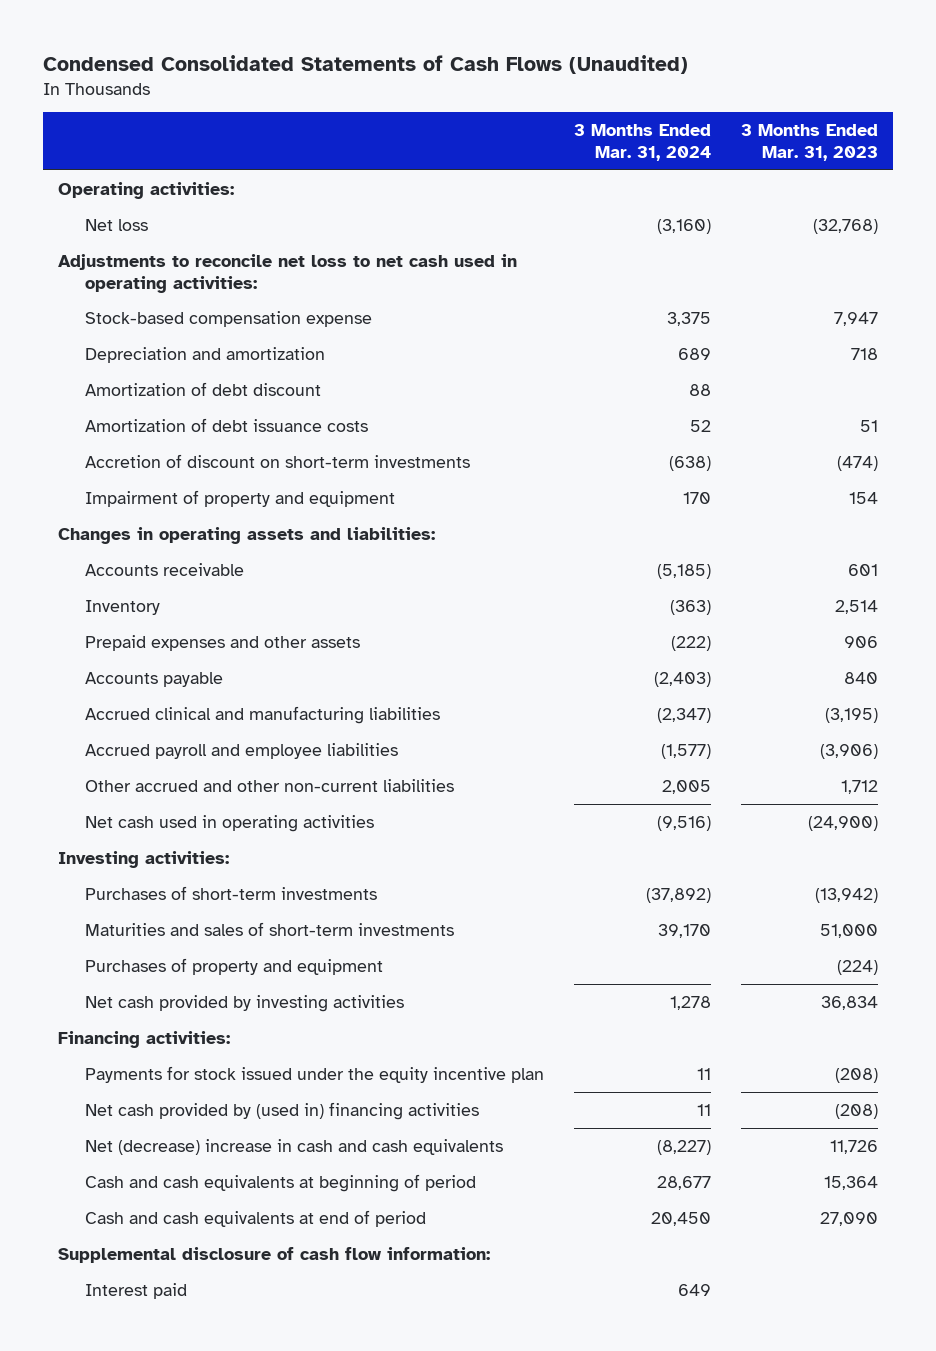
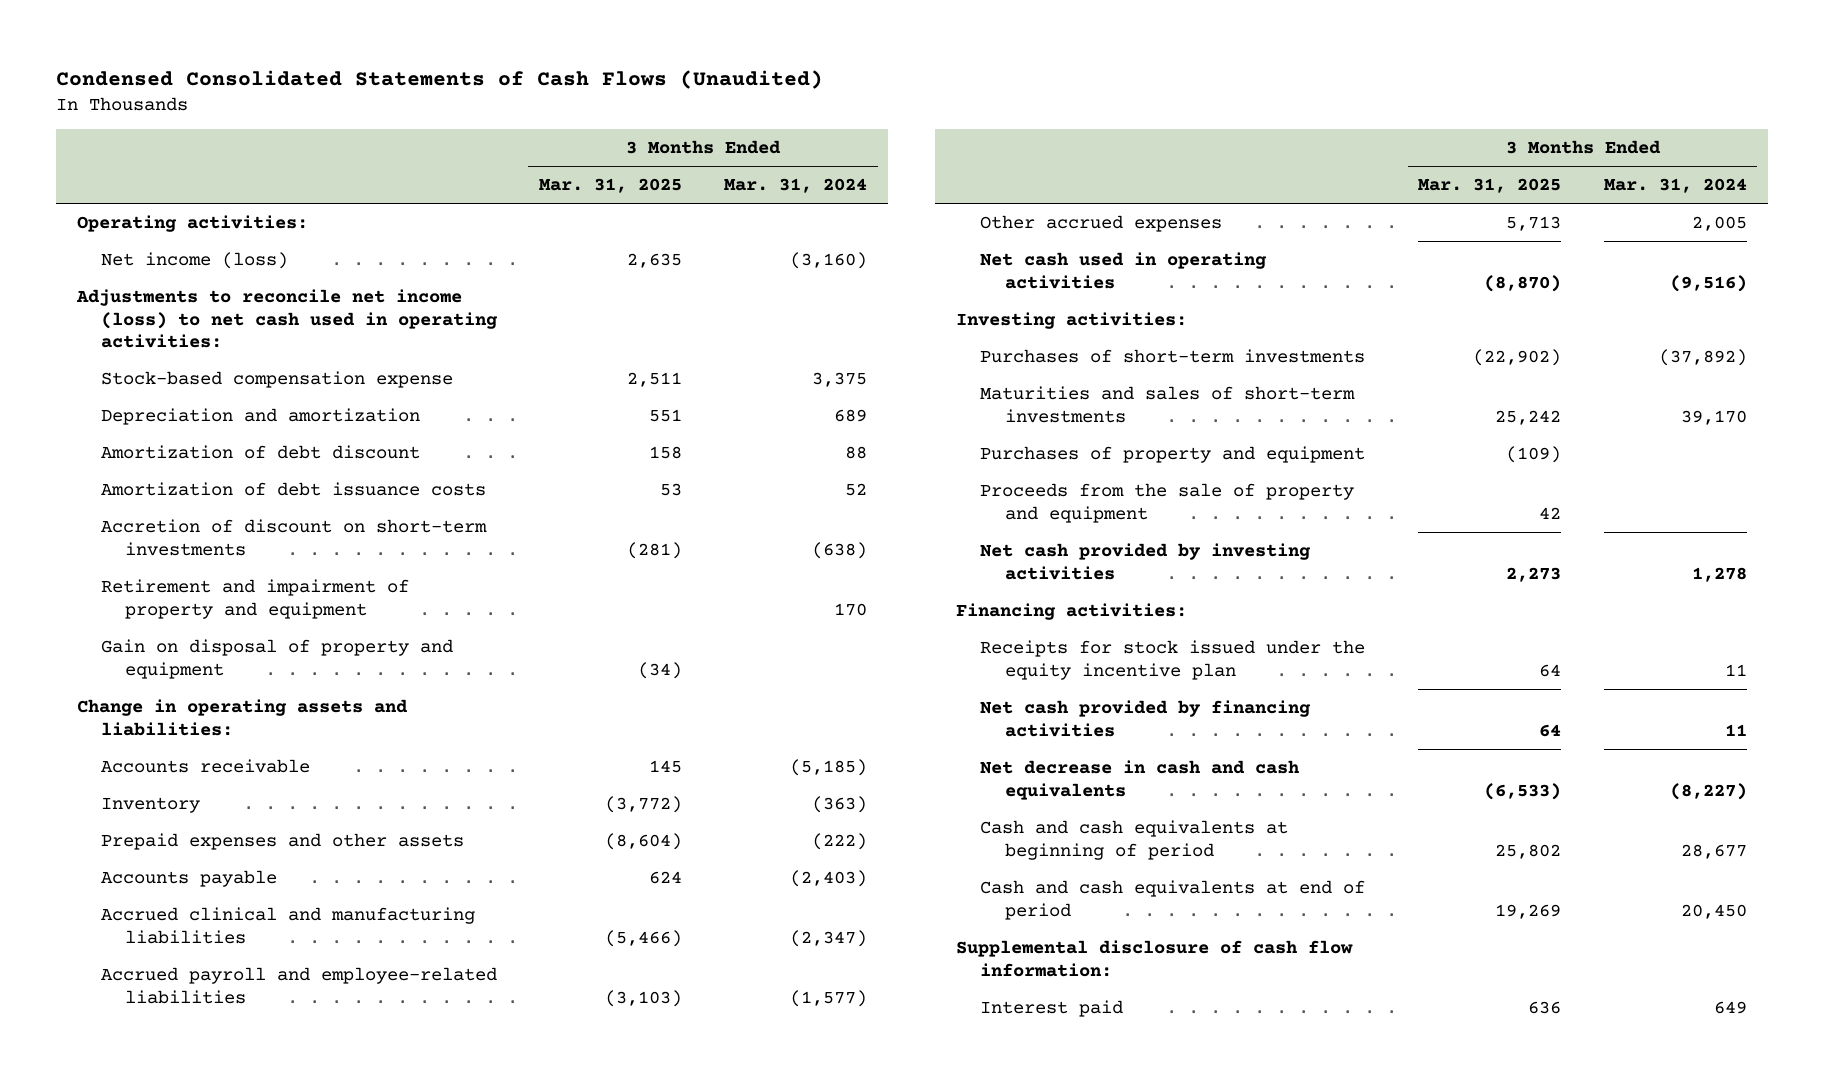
- | 3 Months Ended Mar. 31, 2024 | 3 Months Ended Mar. 31, 2023
+ | 3 Months Ended Mar. 31, 2025 | 3 Months Ended Mar. 31, 2024
- Net loss | (3,160) | (32,768)
- Adjustments to reconcile net loss to net cash used in operating activities:
+ Net income (loss) | 2,635 | (3,160)
+ Adjustments to reconcile net income (loss) to net cash used in operating activities:
- Impairment of property and equipment | 170 | 154
- Changes in operating assets and liabilities:
+ Retirement and impairment of property and equipment | | 170
+ Gain on disposal of property and equipment | (34) |
+ Change in operating assets and liabilities:
- Accrued payroll and employee liabilities | (1,577) | (3,906)
- Other accrued and other non-current liabilities | 2,005 | 1,712
+ Accrued payroll and employee-related liabilities | (3,103) | (1,577)
+ Other accrued expenses | 5,713 | 2,005
+ Proceeds from the sale of property and equipment | 42 |
- Payments for stock issued under the equity incentive plan | 11 | (208)
- Net cash provided by (used in) financing activities | 11 | (208)
- Net (decrease) increase in cash and cash equivalents | (8,227) | 11,726
+ Receipts for stock issued under the equity incentive plan | 64 | 11
+ Net cash provided by financing activities | 64 | 11
+ Net decrease in cash and cash equivalents | (6,533) | (8,227)

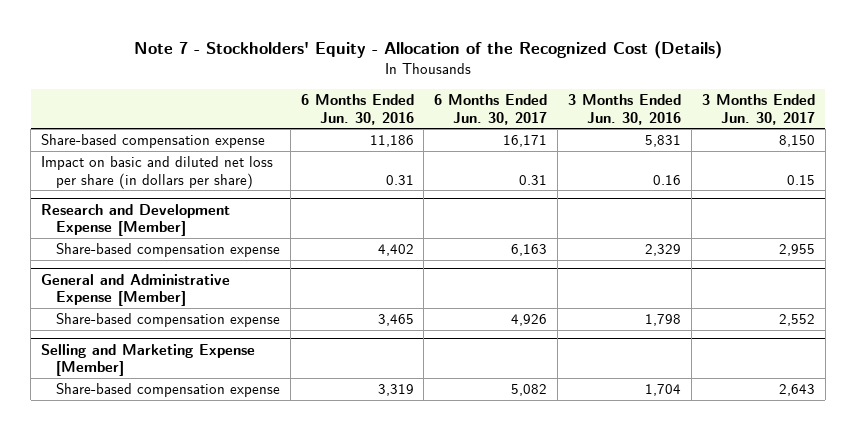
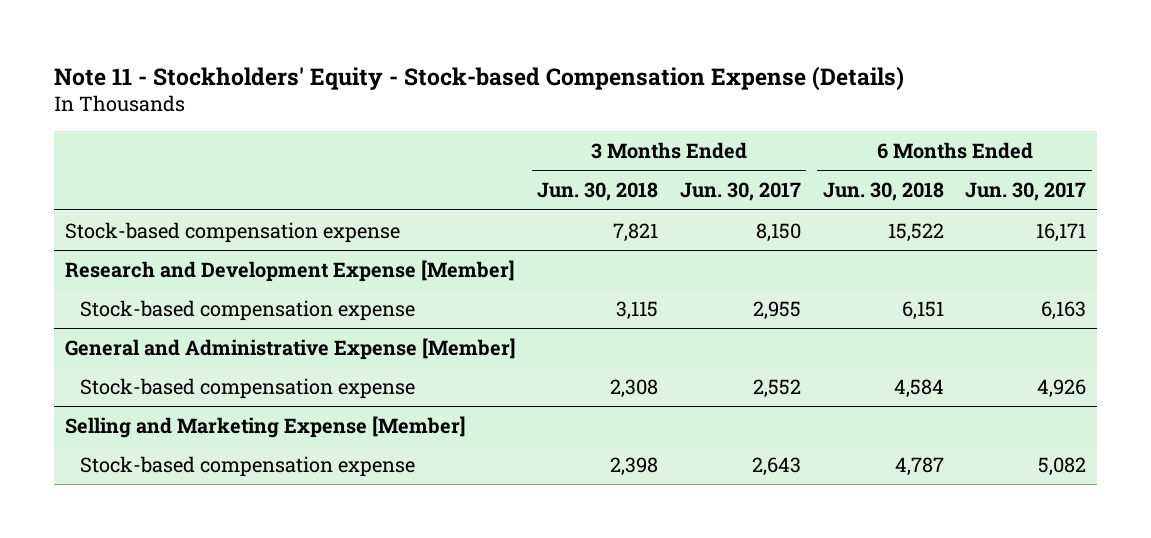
- Note 7 - Stockholders' Equity - Allocation of the Recognized Cost (Details)
+ Note 11 - Stockholders' Equity - Stock-based Compensation Expense (Details)
- | 6 Months Ended Jun. 30, 2016 | 6 Months Ended Jun. 30, 2017 | 3 Months Ended Jun. 30, 2016 | 3 Months Ended Jun. 30, 2017
+ | 3 Months Ended Jun. 30, 2018 | 3 Months Ended Jun. 30, 2017 | 6 Months Ended Jun. 30, 2018 | 6 Months Ended Jun. 30, 2017
- Share-based compensation expense | 11,186 | 16,171 | 5,831 | 8,150
- Impact on basic and diluted net loss per share (in dollars per share) | 0.31 | 0.31 | 0.16 | 0.15
+ Stock-based compensation expense | 7,821 | 8,150 | 15,522 | 16,171
@ Research and Development Expense [Member]
- Share-based compensation expense | 4,402 | 6,163 | 2,329 | 2,955
+ Stock-based compensation expense | 3,115 | 2,955 | 6,151 | 6,163
@ General and Administrative Expense [Member]
- Share-based compensation expense | 3,465 | 4,926 | 1,798 | 2,552
+ Stock-based compensation expense | 2,308 | 2,552 | 4,584 | 4,926
@ Selling and Marketing Expense [Member]
- Share-based compensation expense | 3,319 | 5,082 | 1,704 | 2,643
+ Stock-based compensation expense | 2,398 | 2,643 | 4,787 | 5,082

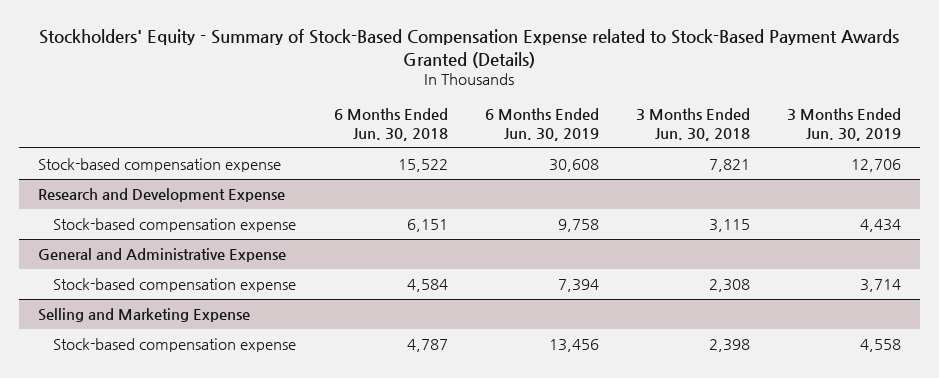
- Note 11 - Stockholders' Equity - Stock-based Compensation Expense (Details)
+ Stockholders' Equity - Summary of Stock-Based Compensation Expense related to Stock-Based Payment Awards Granted (Details)
- | 3 Months Ended Jun. 30, 2018 | 3 Months Ended Jun. 30, 2017 | 6 Months Ended Jun. 30, 2018 | 6 Months Ended Jun. 30, 2017
+ | 6 Months Ended Jun. 30, 2018 | 6 Months Ended Jun. 30, 2019 | 3 Months Ended Jun. 30, 2018 | 3 Months Ended Jun. 30, 2019
- Research and Development Expense [Member]
+ Research and Development Expense
- General and Administrative Expense [Member]
+ General and Administrative Expense
- Selling and Marketing Expense [Member]
+ Selling and Marketing Expense

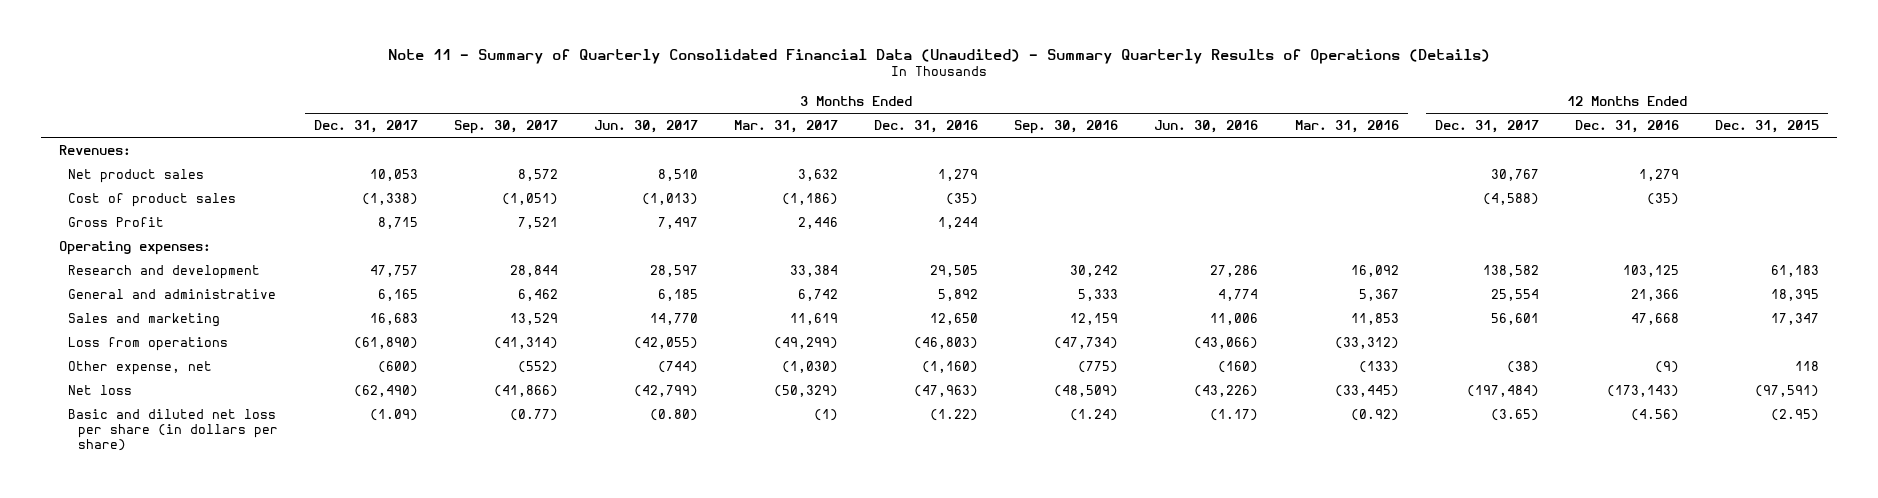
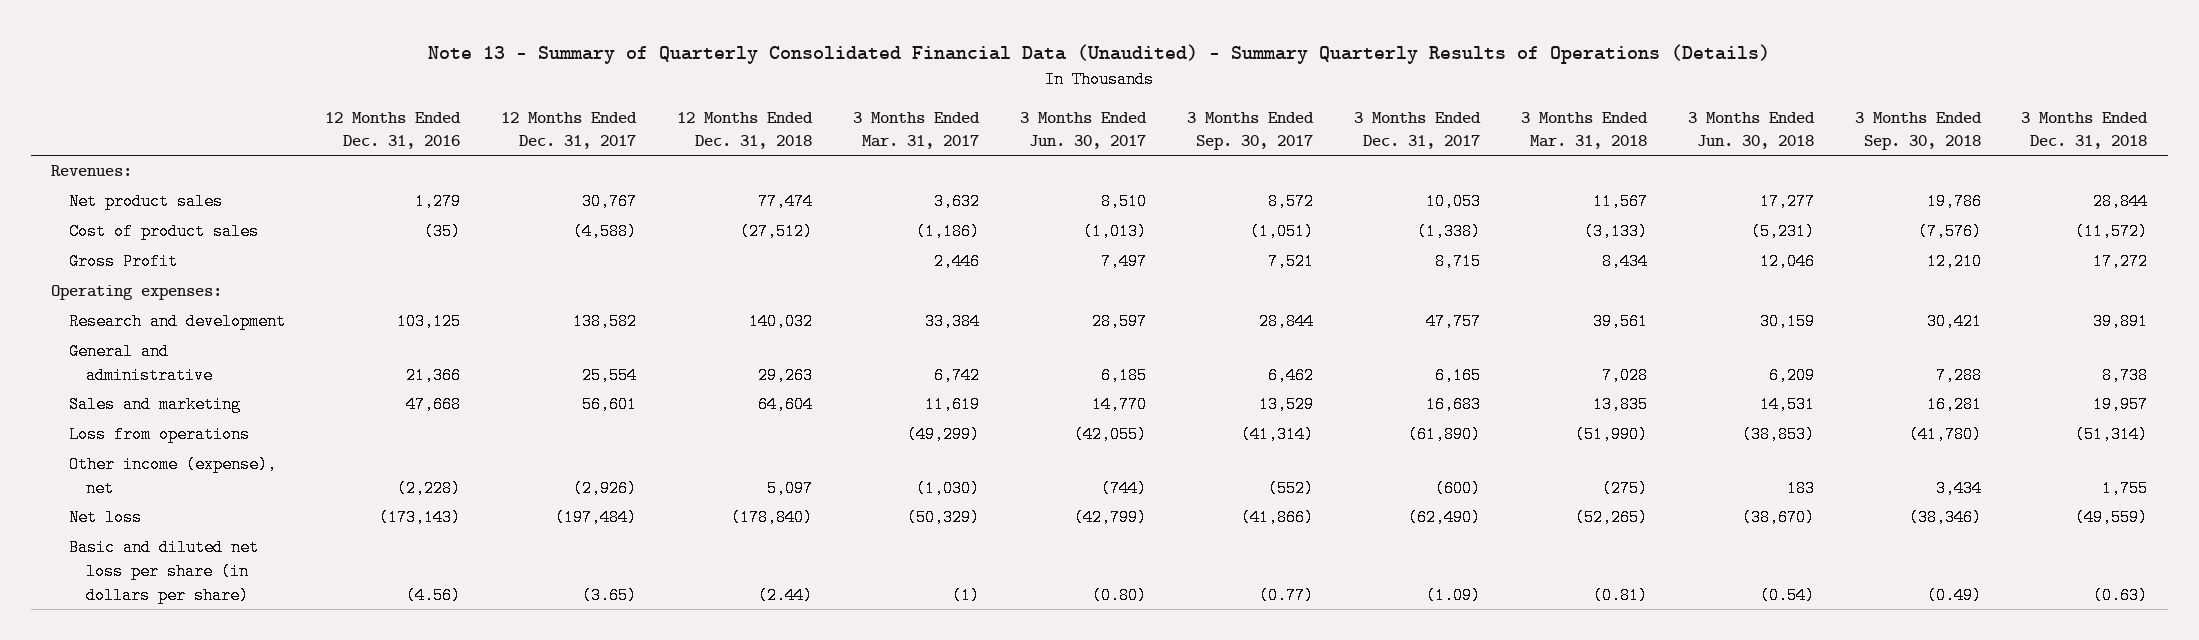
- Note 11 - Summary of Quarterly Consolidated Financial Data (Unaudited) - Summary Quarterly Results of Operations (Details)
+ Note 13 - Summary of Quarterly Consolidated Financial Data (Unaudited) - Summary Quarterly Results of Operations (Details)
- | 3 Months Ended Dec. 31, 2017 | 3 Months Ended Sep. 30, 2017 | 3 Months Ended Jun. 30, 2017 | 3 Months Ended Mar. 31, 2017 | 3 Months Ended Dec. 31, 2016 | 3 Months Ended Sep. 30, 2016 | 3 Months Ended Jun. 30, 2016 | 3 Months Ended Mar. 31, 2016 | 12 Months Ended Dec. 31, 2017 | 12 Months Ended Dec. 31, 2016 | 12 Months Ended Dec. 31, 2015
+ | 12 Months Ended Dec. 31, 2016 | 12 Months Ended Dec. 31, 2017 | 12 Months Ended Dec. 31, 2018 | 3 Months Ended Mar. 31, 2017 | 3 Months Ended Jun. 30, 2017 | 3 Months Ended Sep. 30, 2017 | 3 Months Ended Dec. 31, 2017 | 3 Months Ended Mar. 31, 2018 | 3 Months Ended Jun. 30, 2018 | 3 Months Ended Sep. 30, 2018 | 3 Months Ended Dec. 31, 2018
- Other expense, net | (600) | (552) | (744) | (1,030) | (1,160) | (775) | (160) | (133) | (38) | (9) | 118
+ Other income (expense), net | (2,228) | (2,926) | 5,097 | (1,030) | (744) | (552) | (600) | (275) | 183 | 3,434 | 1,755

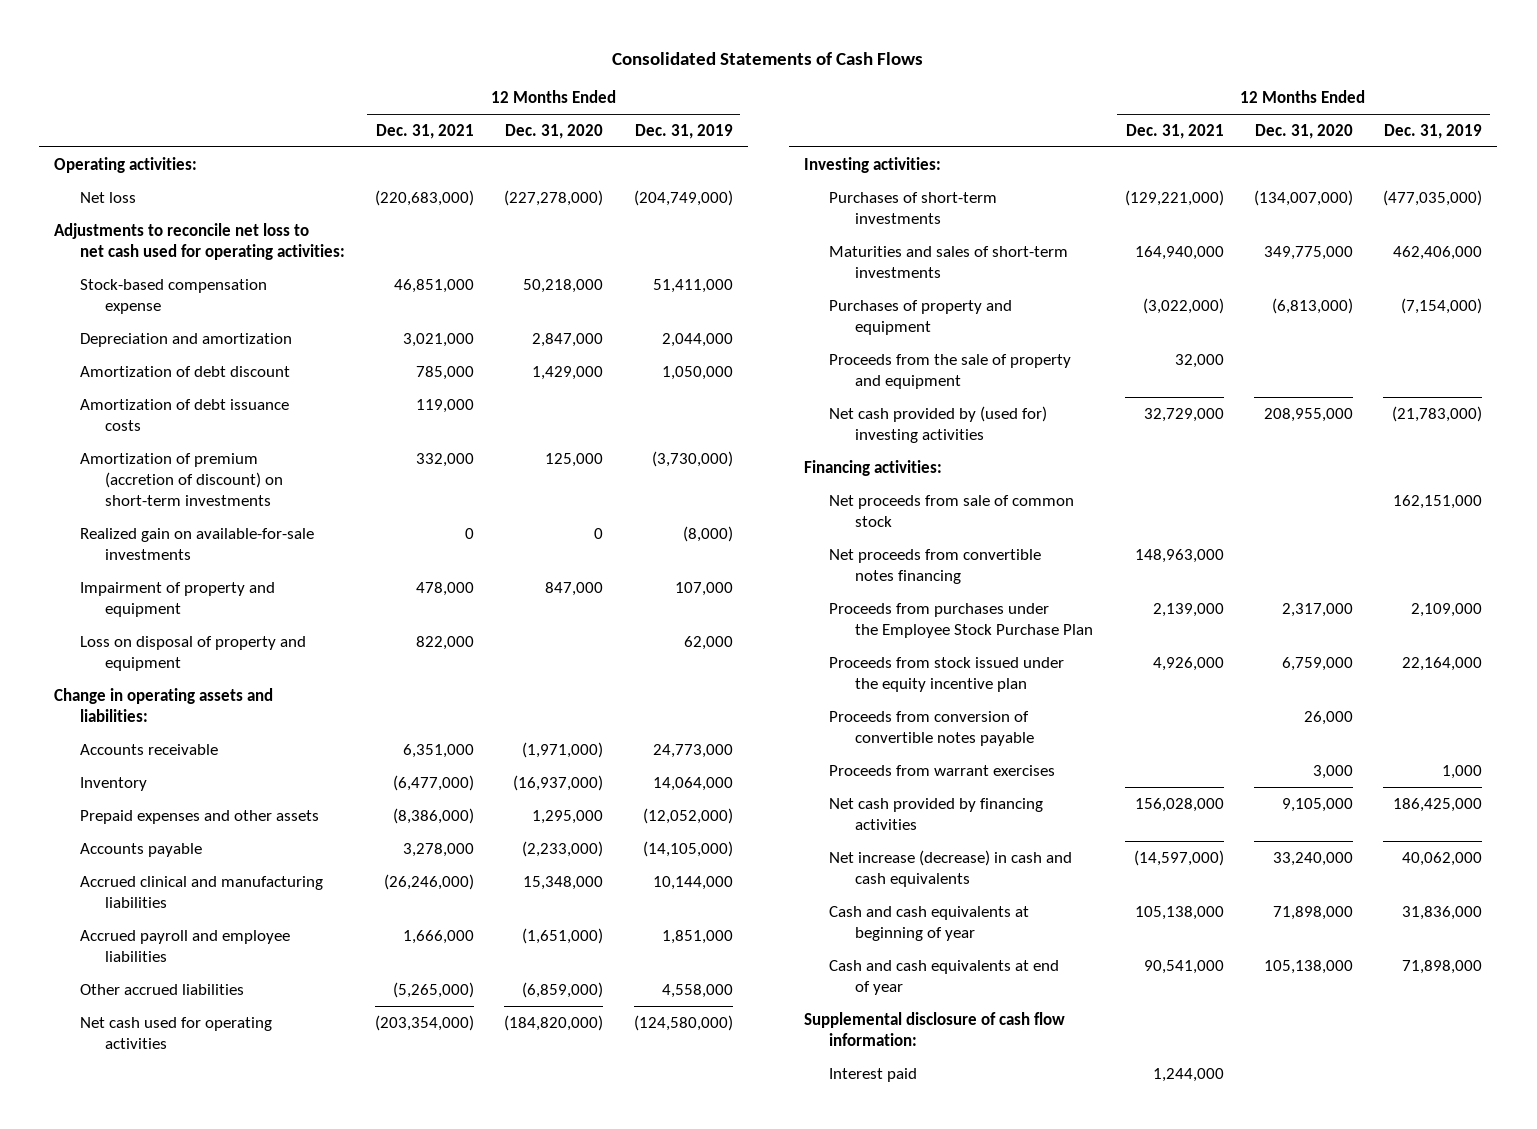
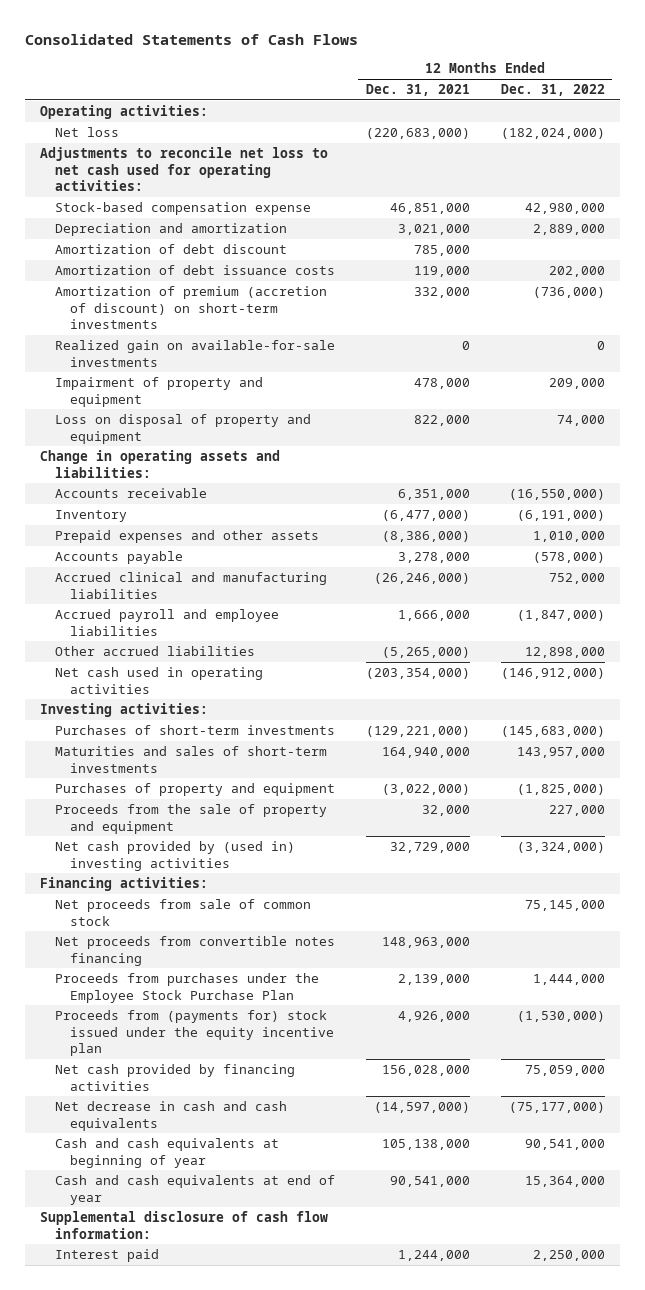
- | 12 Months Ended Dec. 31, 2021 | 12 Months Ended Dec. 31, 2020 | 12 Months Ended Dec. 31, 2019
+ | 12 Months Ended Dec. 31, 2021 | 12 Months Ended Dec. 31, 2022
- Net cash used for operating activities | (203,354,000) | (184,820,000) | (124,580,000)
+ Net cash used in operating activities | (203,354,000) | (146,912,000)
- Net cash provided by (used for) investing activities | 32,729,000 | 208,955,000 | (21,783,000)
+ Net cash provided by (used in) investing activities | 32,729,000 | (3,324,000)
- Proceeds from stock issued under the equity incentive plan | 4,926,000 | 6,759,000 | 22,164,000
- Proceeds from conversion of convertible notes payable | | 26,000 |
- Proceeds from warrant exercises | | 3,000 | 1,000
+ Proceeds from (payments for) stock issued under the equity incentive plan | 4,926,000 | (1,530,000)
- Net increase (decrease) in cash and cash equivalents | (14,597,000) | 33,240,000 | 40,062,000
+ Net decrease in cash and cash equivalents | (14,597,000) | (75,177,000)

